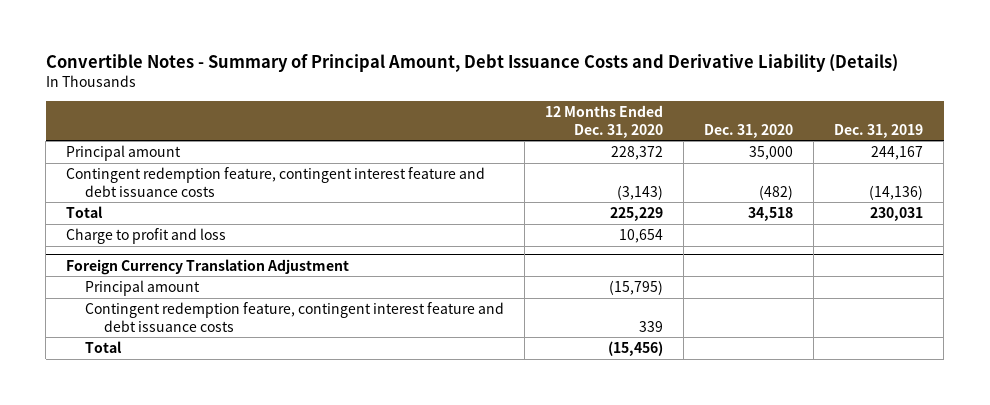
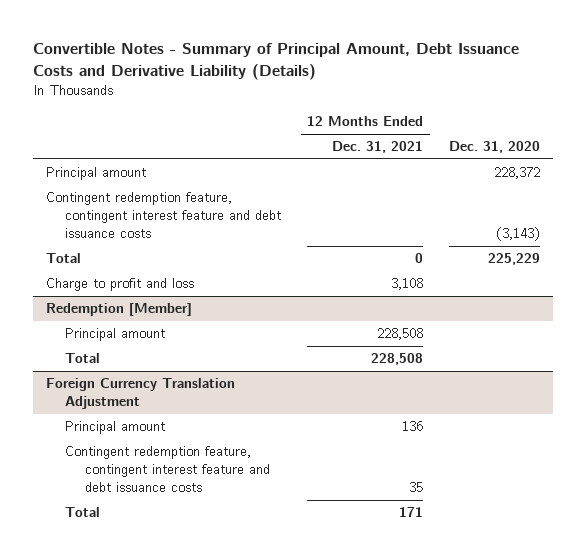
- | 12 Months Ended Dec. 31, 2020 | Dec. 31, 2020 | Dec. 31, 2019
+ | 12 Months Ended Dec. 31, 2021 | Dec. 31, 2020
- Principal amount | 228,372 | 35,000 | 244,167
- Contingent redemption feature, contingent interest feature and debt issuance costs | (3,143) | (482) | (14,136)
- Total | 225,229 | 34,518 | 230,031
+ Principal amount | | 228,372
+ Contingent redemption feature, contingent interest feature and debt issuance costs | | (3,143)
+ Total | 0 | 225,229
+ Redemption [Member]
+ Principal amount | 228,508 |
+ Total | 228,508 |

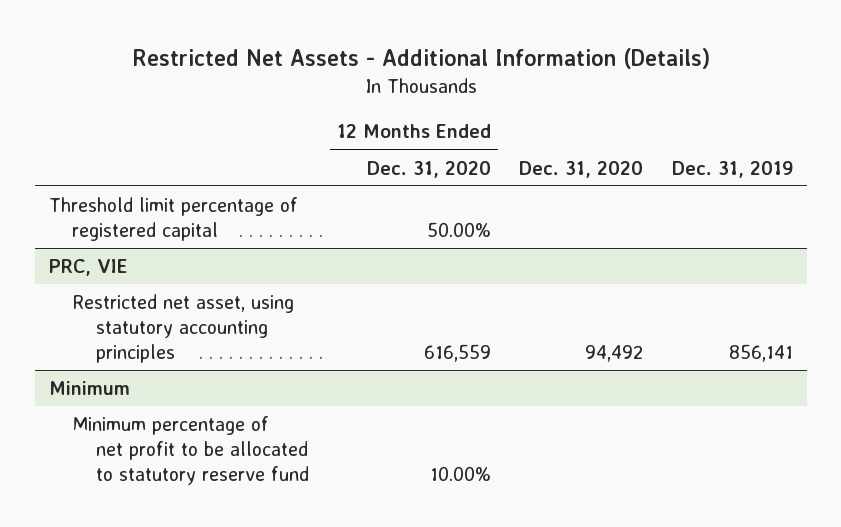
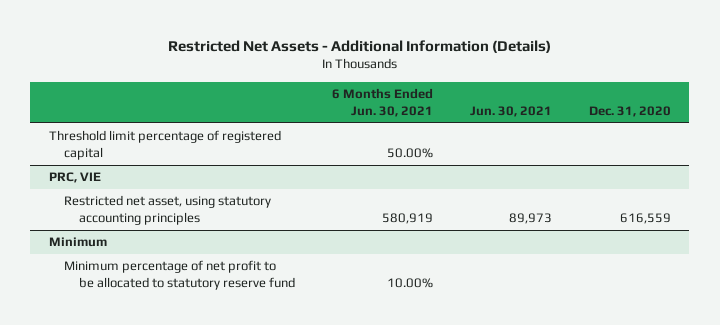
- | 12 Months Ended Dec. 31, 2020 | Dec. 31, 2020 | Dec. 31, 2019
+ | 6 Months Ended Jun. 30, 2021 | Jun. 30, 2021 | Dec. 31, 2020
@ PRC, VIE
- Restricted net asset, using statutory accounting principles | 616,559 | 94,492 | 856,141
+ Restricted net asset, using statutory accounting principles | 580,919 | 89,973 | 616,559

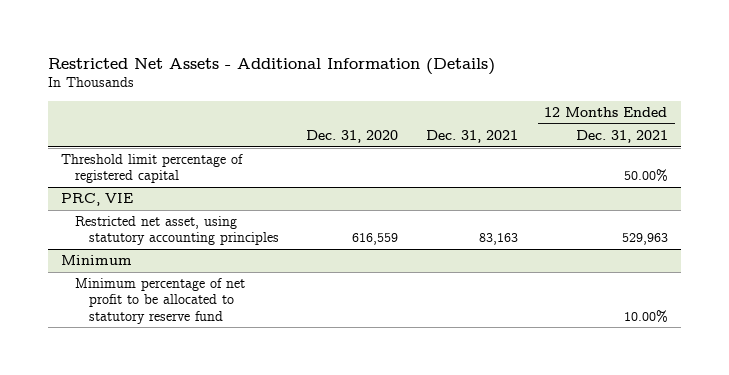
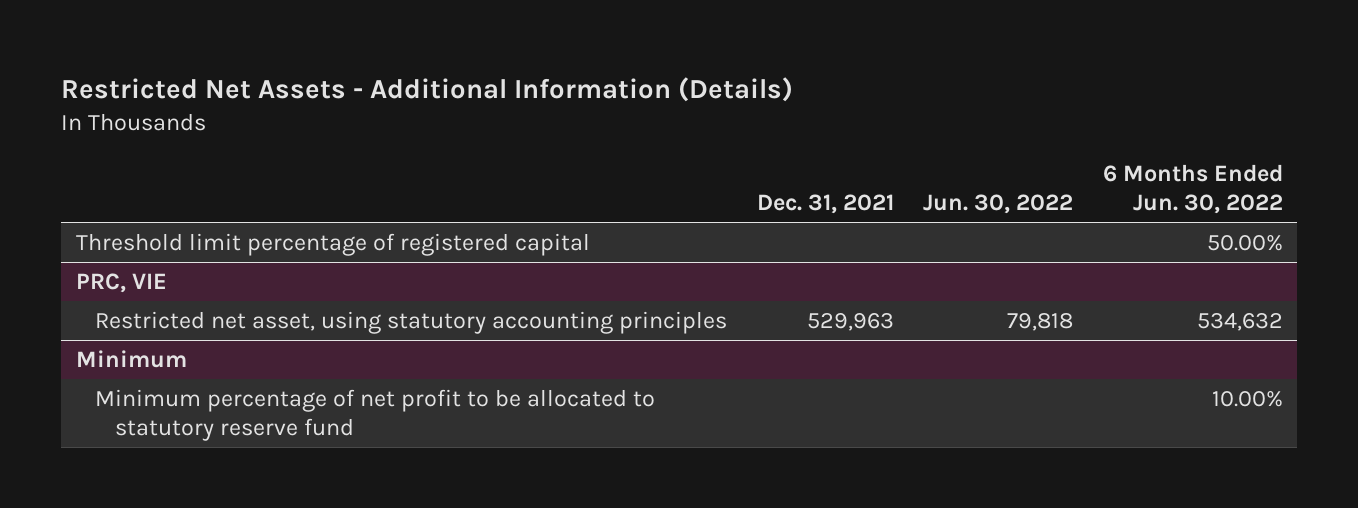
- | Dec. 31, 2020 | Dec. 31, 2021 | 12 Months Ended Dec. 31, 2021
+ | Dec. 31, 2021 | Jun. 30, 2022 | 6 Months Ended Jun. 30, 2022
@ PRC, VIE
- Restricted net asset, using statutory accounting principles | 616,559 | 83,163 | 529,963
+ Restricted net asset, using statutory accounting principles | 529,963 | 79,818 | 534,632

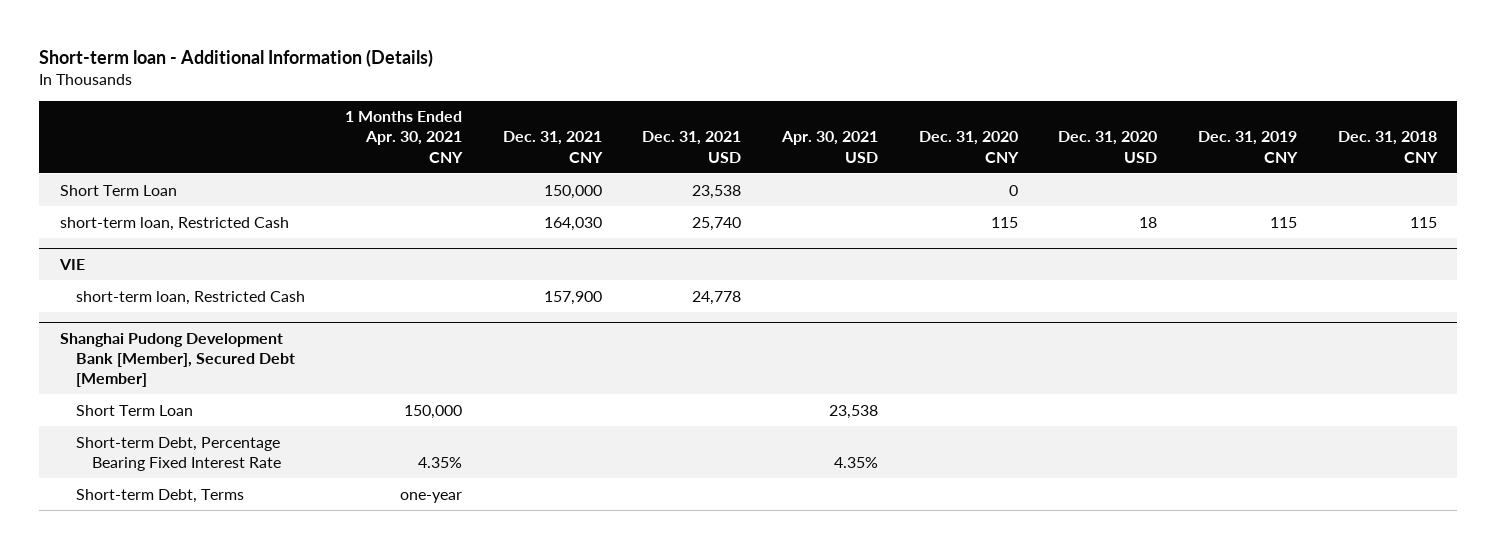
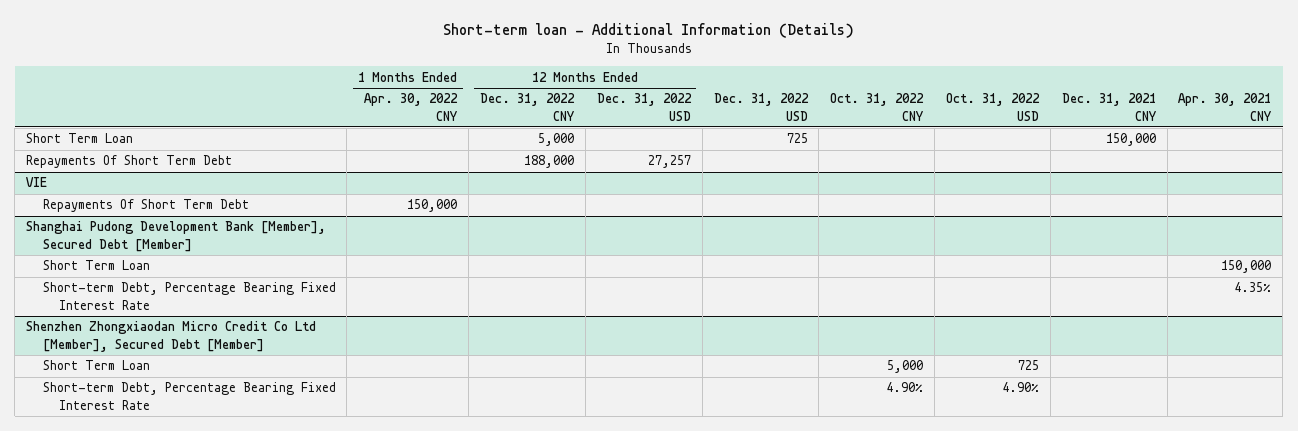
- | 1 Months Ended Apr. 30, 2021 CNY | Dec. 31, 2021 CNY | Dec. 31, 2021 USD | Apr. 30, 2021 USD | Dec. 31, 2020 CNY | Dec. 31, 2020 USD | Dec. 31, 2019 CNY | Dec. 31, 2018 CNY
+ | 1 Months Ended Apr. 30, 2022 CNY | 12 Months Ended Dec. 31, 2022 CNY | 12 Months Ended Dec. 31, 2022 USD | Dec. 31, 2022 USD | Oct. 31, 2022 CNY | Oct. 31, 2022 USD | Dec. 31, 2021 CNY | Apr. 30, 2021 CNY
- short-term loan, Restricted Cash | | 164,030 | 25,740 | | 115 | 18 | 115 | 115
+ Repayments Of Short Term Debt | | 188,000 | 27,257 | | | | |
@ VIE
- short-term loan, Restricted Cash | | 157,900 | 24,778 | | | | |
+ Repayments Of Short Term Debt | 150,000 | | | | | | |
@ Shanghai Pudong Development Bank [Member], Secured Debt [Member]
- Short-term Debt, Terms | one-year | | | | | | |
+ Shenzhen Zhongxiaodan Micro Credit Co Ltd [Member], Secured Debt [Member]
+ Short Term Loan | | | | | 5,000 | 725 | |
+ Short-term Debt, Percentage Bearing Fixed Interest Rate | | | | | 4.90% | 4.90% | |

